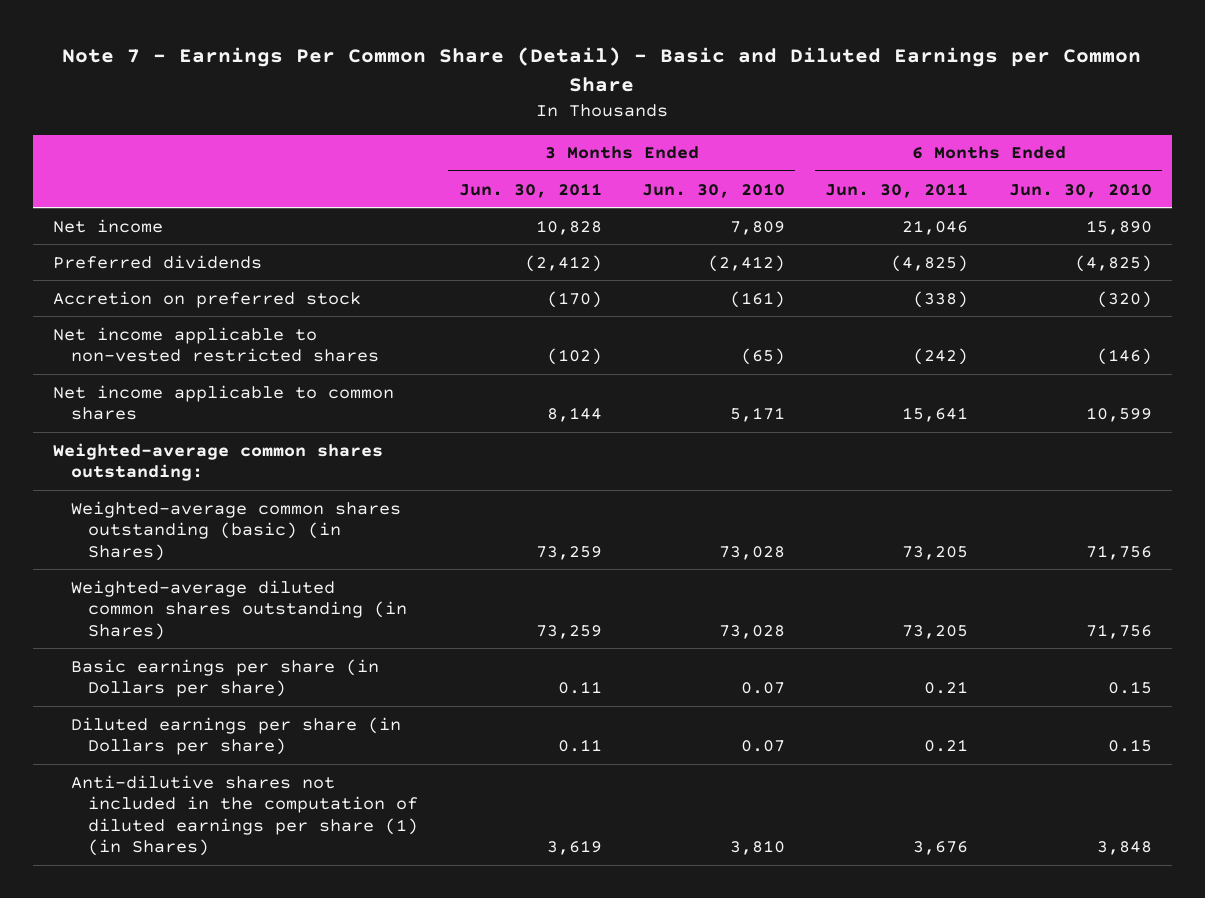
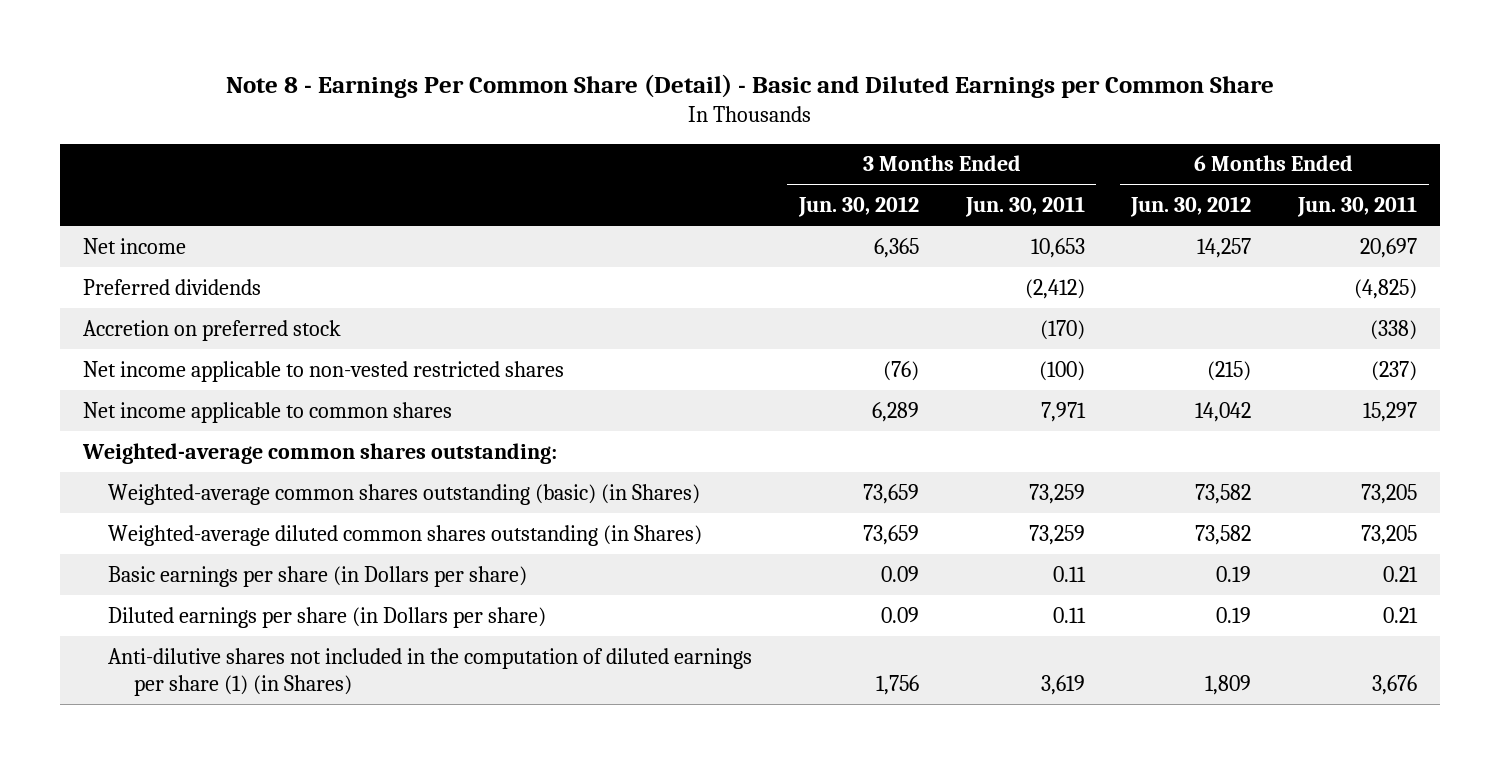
- Note 7 - Earnings Per Common Share (Detail) - Basic and Diluted Earnings per Common Share
+ Note 8 - Earnings Per Common Share (Detail) - Basic and Diluted Earnings per Common Share
- | 3 Months Ended Jun. 30, 2011 | 3 Months Ended Jun. 30, 2010 | 6 Months Ended Jun. 30, 2011 | 6 Months Ended Jun. 30, 2010
+ | 3 Months Ended Jun. 30, 2012 | 3 Months Ended Jun. 30, 2011 | 6 Months Ended Jun. 30, 2012 | 6 Months Ended Jun. 30, 2011
- Net income | 10,828 | 7,809 | 21,046 | 15,890
+ Net income | 6,365 | 10,653 | 14,257 | 20,697
- Net income applicable to non-vested restricted shares | (102) | (65) | (242) | (146)
- Net income applicable to common shares | 8,144 | 5,171 | 15,641 | 10,599
+ Net income applicable to non-vested restricted shares | (76) | (100) | (215) | (237)
+ Net income applicable to common shares | 6,289 | 7,971 | 14,042 | 15,297

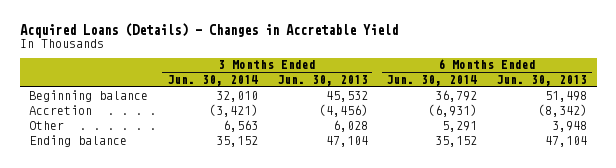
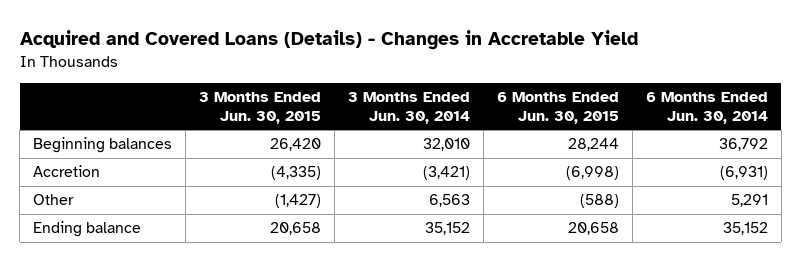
- Acquired Loans (Details) - Changes in Accretable Yield
+ Acquired and Covered Loans (Details) - Changes in Accretable Yield
- | 3 Months Ended Jun. 30, 2014 | 3 Months Ended Jun. 30, 2013 | 6 Months Ended Jun. 30, 2014 | 6 Months Ended Jun. 30, 2013
+ | 3 Months Ended Jun. 30, 2015 | 3 Months Ended Jun. 30, 2014 | 6 Months Ended Jun. 30, 2015 | 6 Months Ended Jun. 30, 2014
- Beginning balance | 32,010 | 45,532 | 36,792 | 51,498
+ Beginning balances | 26,420 | 32,010 | 28,244 | 36,792

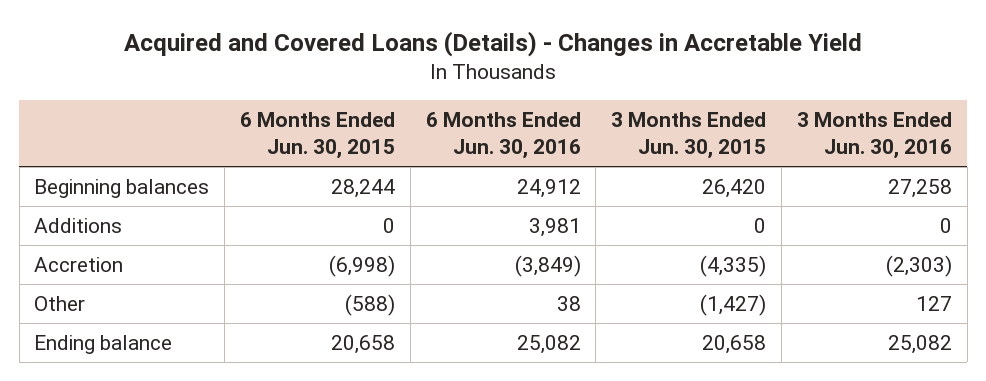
- | 3 Months Ended Jun. 30, 2015 | 3 Months Ended Jun. 30, 2014 | 6 Months Ended Jun. 30, 2015 | 6 Months Ended Jun. 30, 2014
+ | 6 Months Ended Jun. 30, 2015 | 6 Months Ended Jun. 30, 2016 | 3 Months Ended Jun. 30, 2015 | 3 Months Ended Jun. 30, 2016
+ Additions | 0 | 3,981 | 0 | 0

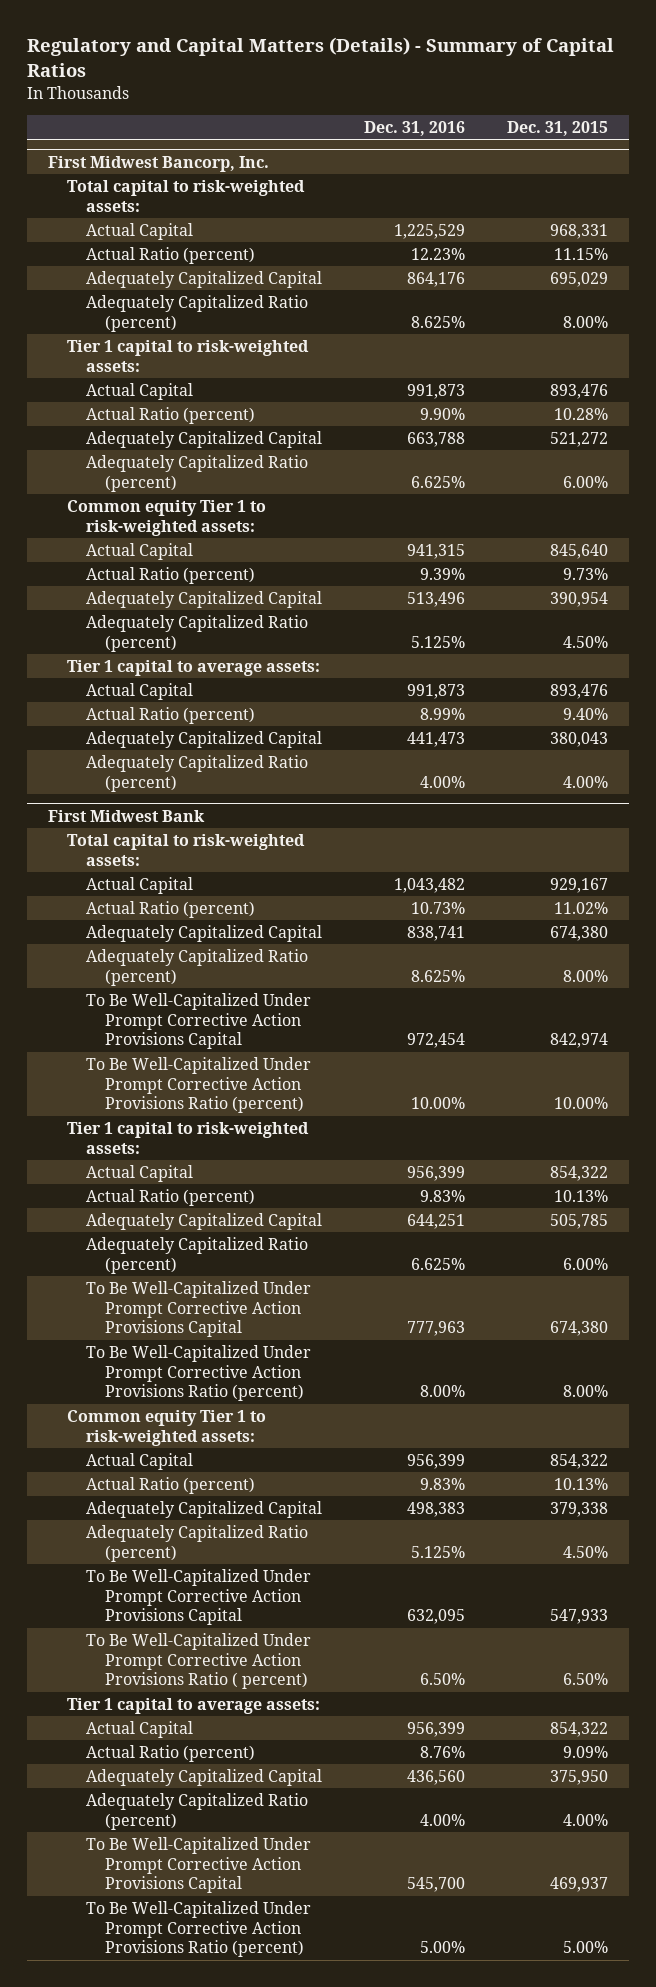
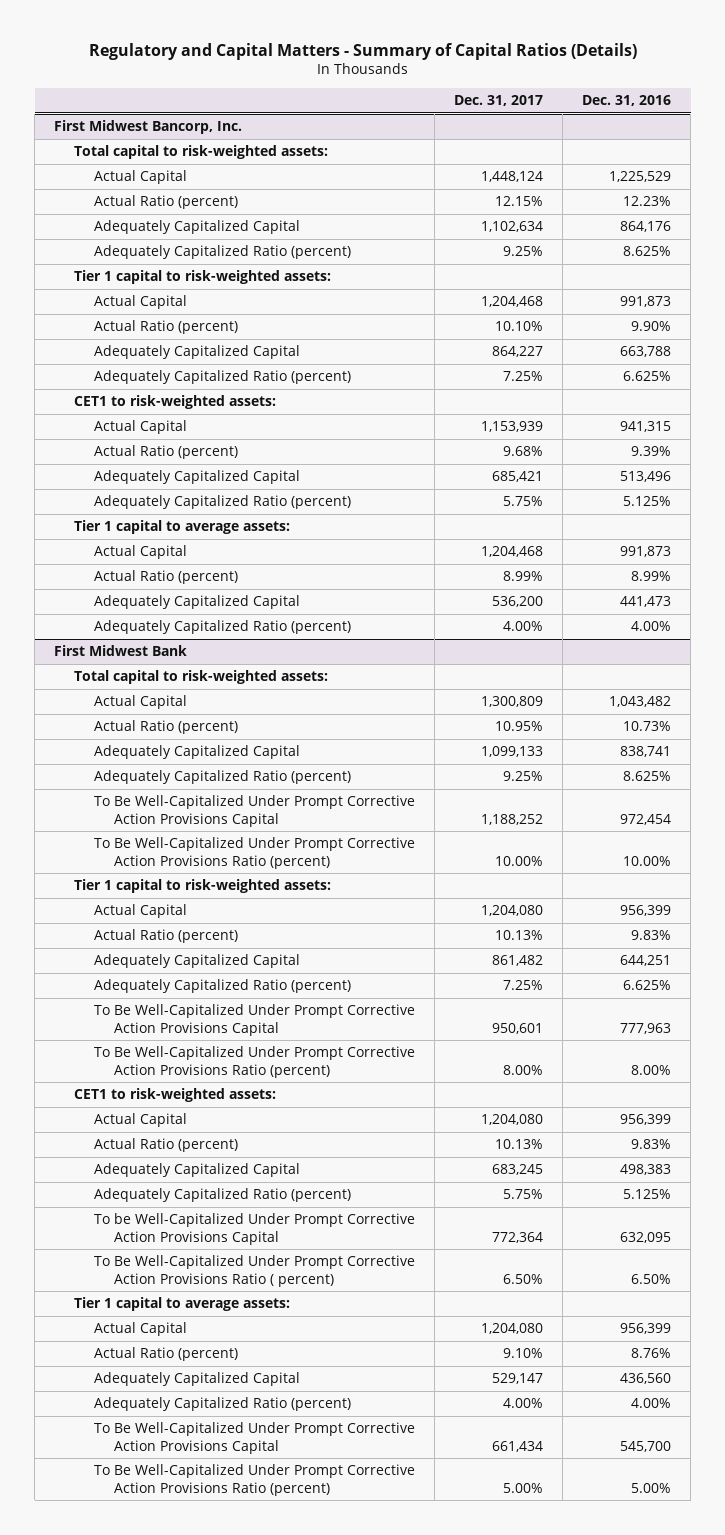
- Regulatory and Capital Matters (Details) - Summary of Capital Ratios
+ Regulatory and Capital Matters - Summary of Capital Ratios (Details)
- | Dec. 31, 2016 | Dec. 31, 2015
+ | Dec. 31, 2017 | Dec. 31, 2016
@ First Midwest Bancorp, Inc.
- Common equity Tier 1 to risk-weighted assets:
+ CET1 to risk-weighted assets:
@ First Midwest Bank
- Common equity Tier 1 to risk-weighted assets:
+ CET1 to risk-weighted assets:
- To Be Well-Capitalized Under Prompt Corrective Action Provisions Capital | 632,095 | 547,933
+ To be Well-Capitalized Under Prompt Corrective Action Provisions Capital | 772,364 | 632,095

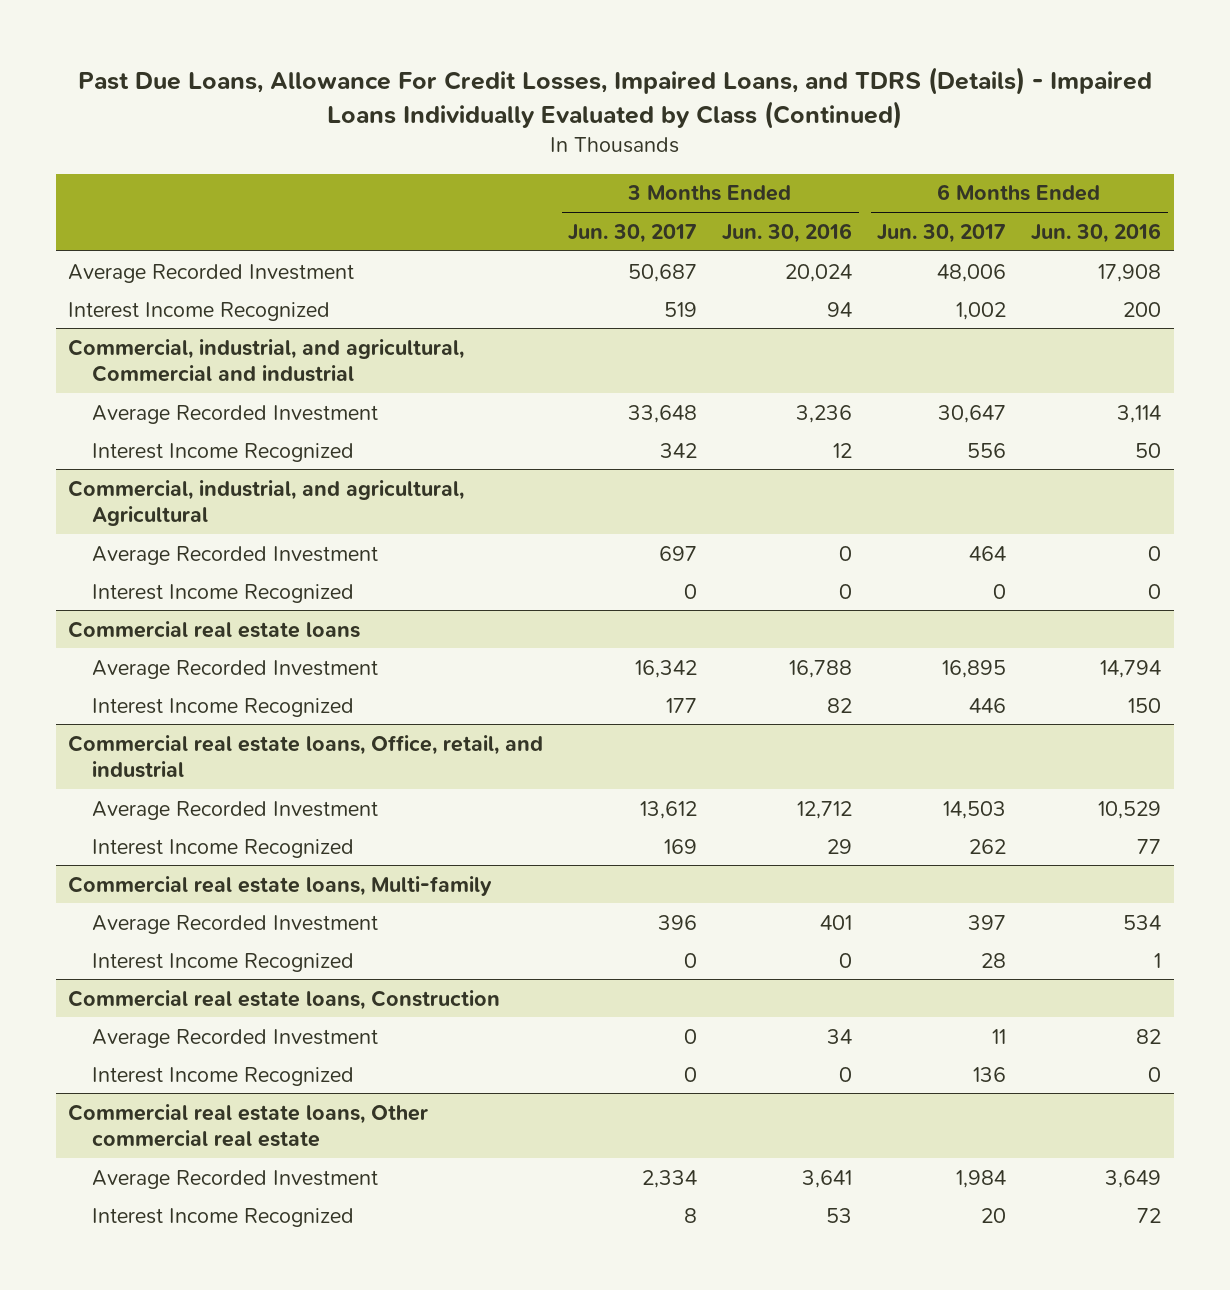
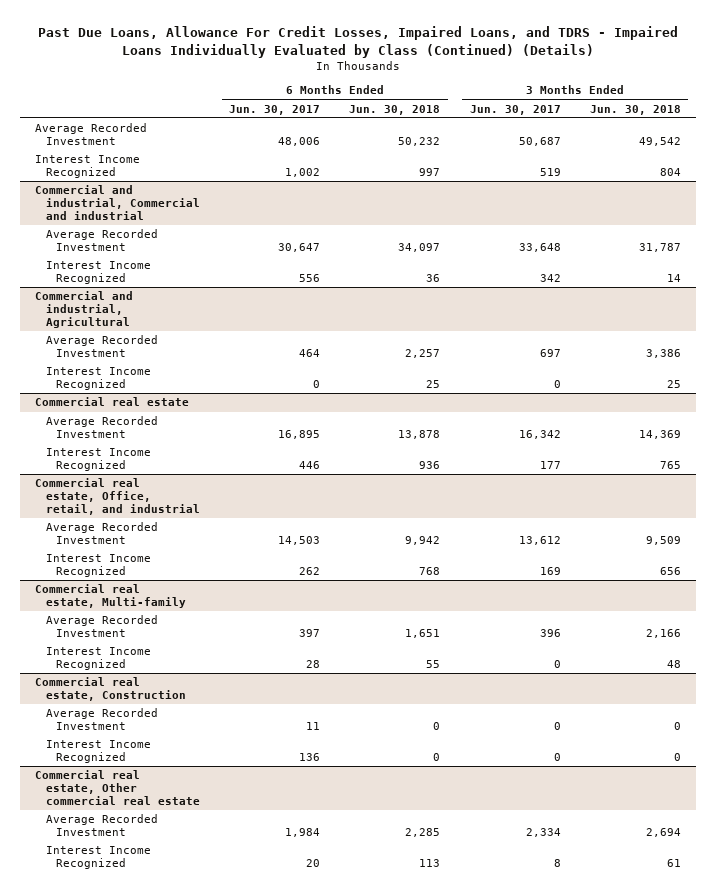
- Past Due Loans, Allowance For Credit Losses, Impaired Loans, and TDRS (Details) - Impaired Loans Individually Evaluated by Class (Continued)
+ Past Due Loans, Allowance For Credit Losses, Impaired Loans, and TDRS - Impaired Loans Individually Evaluated by Class (Continued) (Details)
- | 3 Months Ended Jun. 30, 2017 | 3 Months Ended Jun. 30, 2016 | 6 Months Ended Jun. 30, 2017 | 6 Months Ended Jun. 30, 2016
+ | 6 Months Ended Jun. 30, 2017 | 6 Months Ended Jun. 30, 2018 | 3 Months Ended Jun. 30, 2017 | 3 Months Ended Jun. 30, 2018
- Commercial, industrial, and agricultural, Commercial and industrial
+ Commercial and industrial, Commercial and industrial
- Commercial, industrial, and agricultural, Agricultural
+ Commercial and industrial, Agricultural
- Commercial real estate loans
+ Commercial real estate
- Commercial real estate loans, Office, retail, and industrial
+ Commercial real estate, Office, retail, and industrial
- Commercial real estate loans, Multi-family
+ Commercial real estate, Multi-family
- Commercial real estate loans, Construction
+ Commercial real estate, Construction
- Commercial real estate loans, Other commercial real estate
+ Commercial real estate, Other commercial real estate

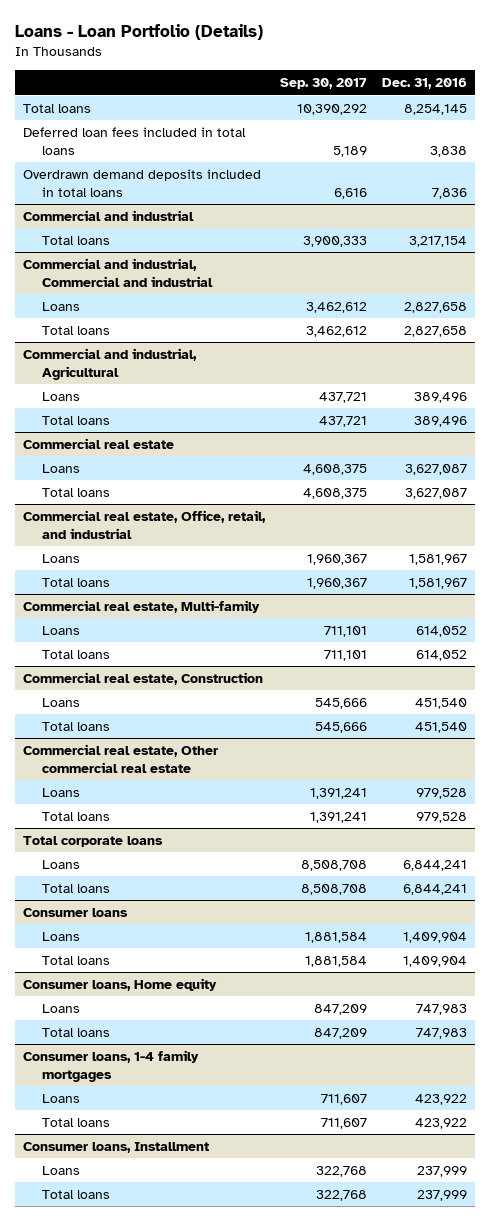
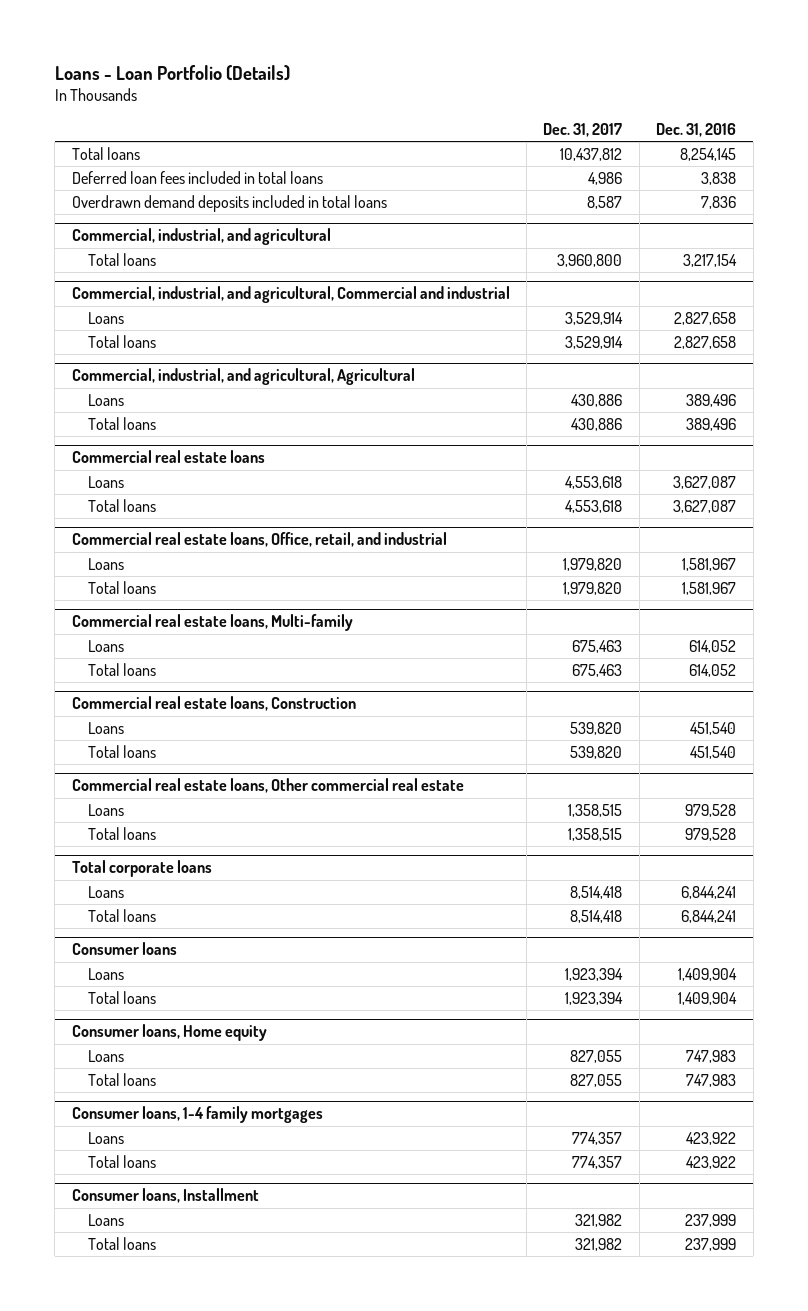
- | Sep. 30, 2017 | Dec. 31, 2016
+ | Dec. 31, 2017 | Dec. 31, 2016
- Commercial and industrial
+ Commercial, industrial, and agricultural
- Commercial and industrial, Commercial and industrial
+ Commercial, industrial, and agricultural, Commercial and industrial
- Commercial and industrial, Agricultural
+ Commercial, industrial, and agricultural, Agricultural
- Commercial real estate
+ Commercial real estate loans
- Commercial real estate, Office, retail, and industrial
+ Commercial real estate loans, Office, retail, and industrial
- Commercial real estate, Multi-family
+ Commercial real estate loans, Multi-family
- Commercial real estate, Construction
+ Commercial real estate loans, Construction
- Commercial real estate, Other commercial real estate
+ Commercial real estate loans, Other commercial real estate

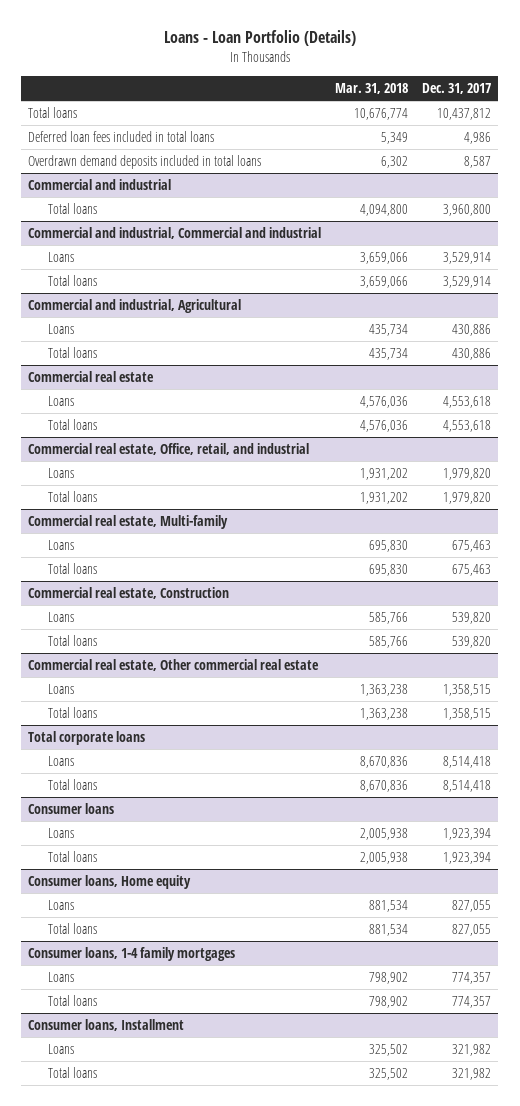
- | Dec. 31, 2017 | Dec. 31, 2016
+ | Mar. 31, 2018 | Dec. 31, 2017
- Commercial, industrial, and agricultural
+ Commercial and industrial
- Commercial, industrial, and agricultural, Commercial and industrial
+ Commercial and industrial, Commercial and industrial
- Commercial, industrial, and agricultural, Agricultural
+ Commercial and industrial, Agricultural
- Commercial real estate loans
+ Commercial real estate
- Commercial real estate loans, Office, retail, and industrial
+ Commercial real estate, Office, retail, and industrial
- Commercial real estate loans, Multi-family
+ Commercial real estate, Multi-family
- Commercial real estate loans, Construction
+ Commercial real estate, Construction
- Commercial real estate loans, Other commercial real estate
+ Commercial real estate, Other commercial real estate

